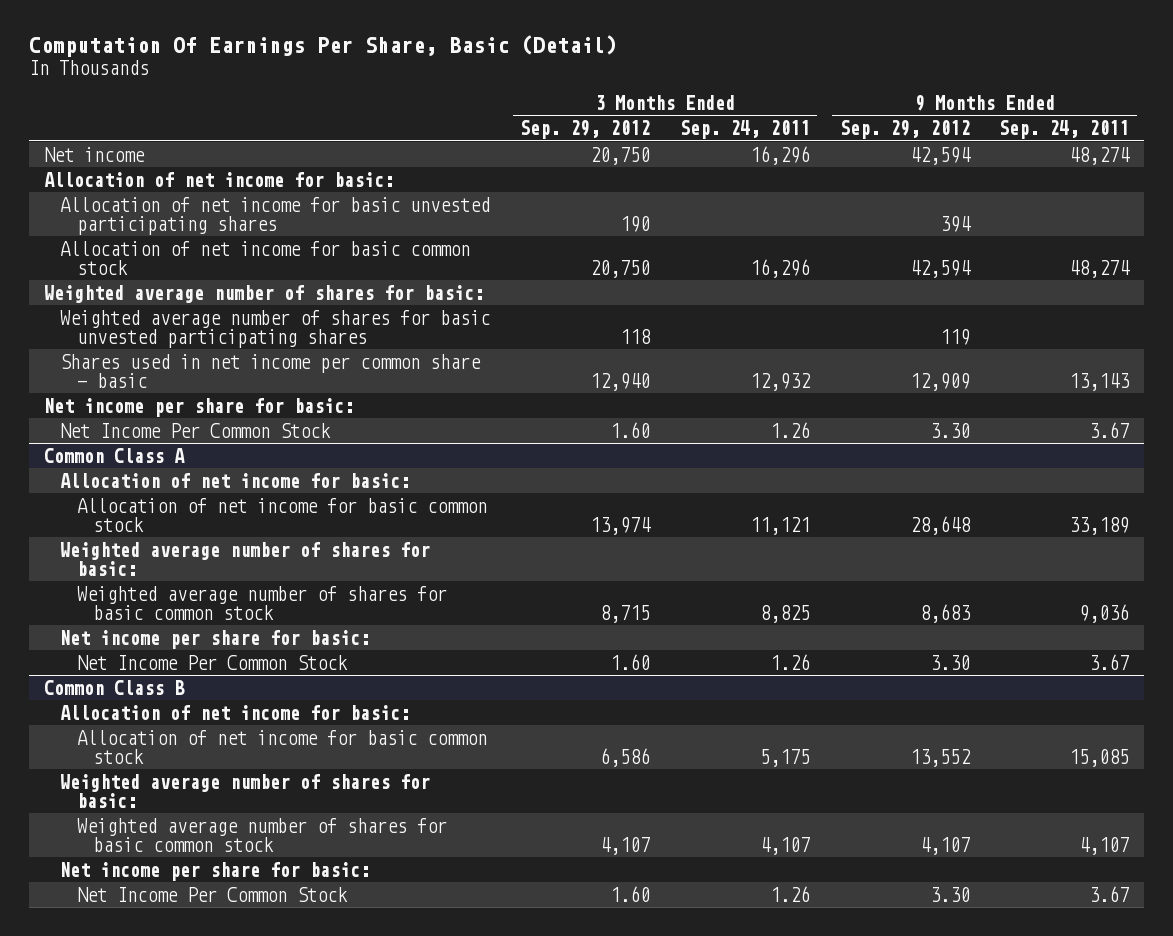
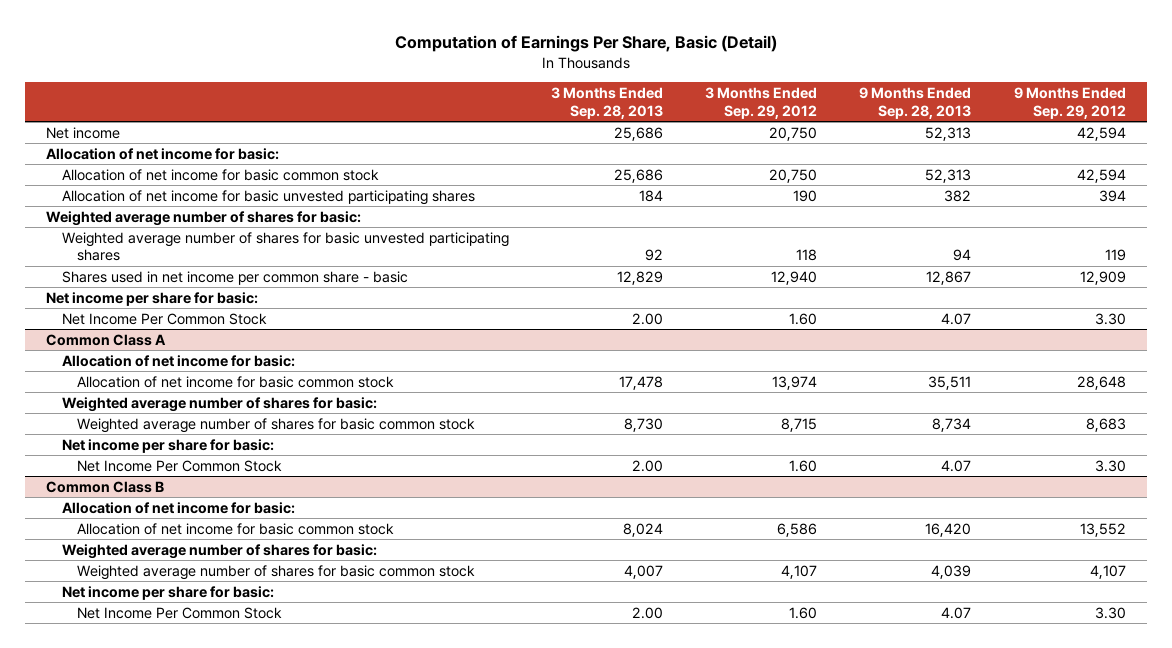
- Computation Of Earnings Per Share, Basic (Detail)
+ Computation of Earnings Per Share, Basic (Detail)
- | 3 Months Ended Sep. 29, 2012 | 3 Months Ended Sep. 24, 2011 | 9 Months Ended Sep. 29, 2012 | 9 Months Ended Sep. 24, 2011
+ | 3 Months Ended Sep. 28, 2013 | 3 Months Ended Sep. 29, 2012 | 9 Months Ended Sep. 28, 2013 | 9 Months Ended Sep. 29, 2012
moved down: Allocation of net income for basic unvested participating shares | 184 | 190 | 382 | 394

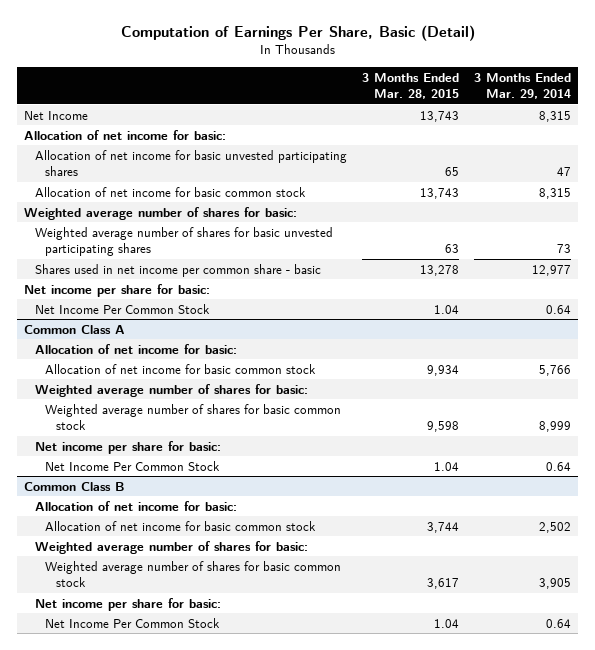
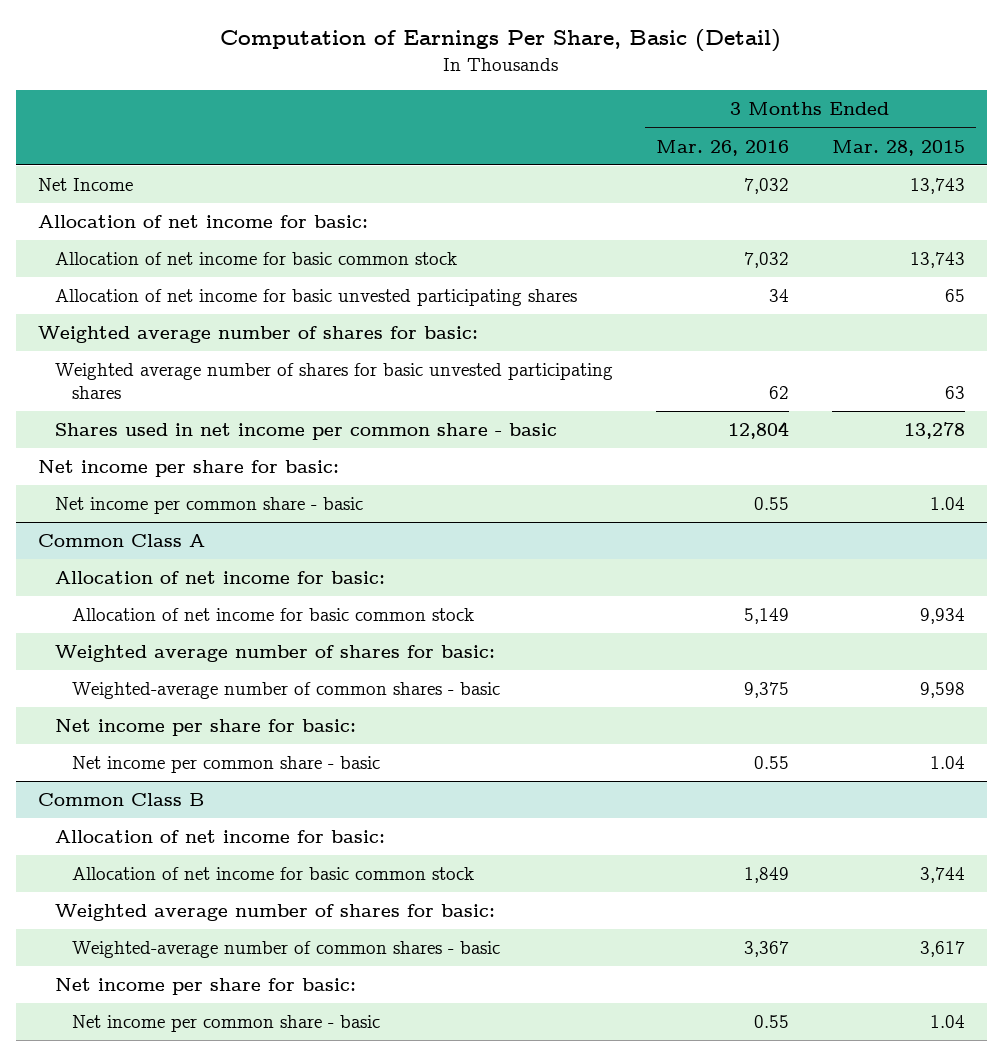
- | 3 Months Ended Mar. 28, 2015 | 3 Months Ended Mar. 29, 2014
+ | 3 Months Ended Mar. 26, 2016 | 3 Months Ended Mar. 28, 2015
moved down: Allocation of net income for basic unvested participating shares | 34 | 65
- Net Income Per Common Stock | 1.04 | 0.64
+ Net income per common share - basic | 0.55 | 1.04
@ Common Class A
- Weighted average number of shares for basic common stock | 9,598 | 8,999
+ Weighted-average number of common shares - basic | 9,375 | 9,598
- Net Income Per Common Stock | 1.04 | 0.64
+ Net income per common share - basic | 0.55 | 1.04
@ Common Class B
- Weighted average number of shares for basic common stock | 3,617 | 3,905
+ Weighted-average number of common shares - basic | 3,367 | 3,617
- Net Income Per Common Stock | 1.04 | 0.64
+ Net income per common share - basic | 0.55 | 1.04

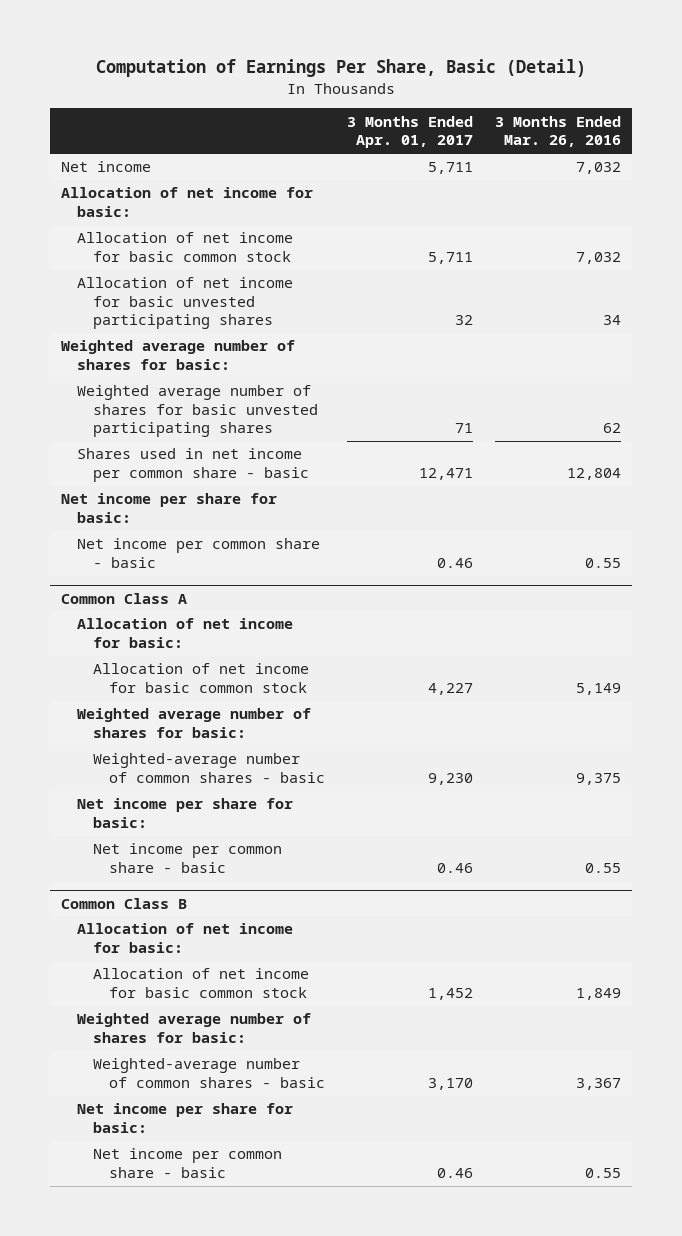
- | 3 Months Ended Mar. 26, 2016 | 3 Months Ended Mar. 28, 2015
+ | 3 Months Ended Apr. 01, 2017 | 3 Months Ended Mar. 26, 2016
- Net Income | 7,032 | 13,743
+ Net income | 5,711 | 7,032

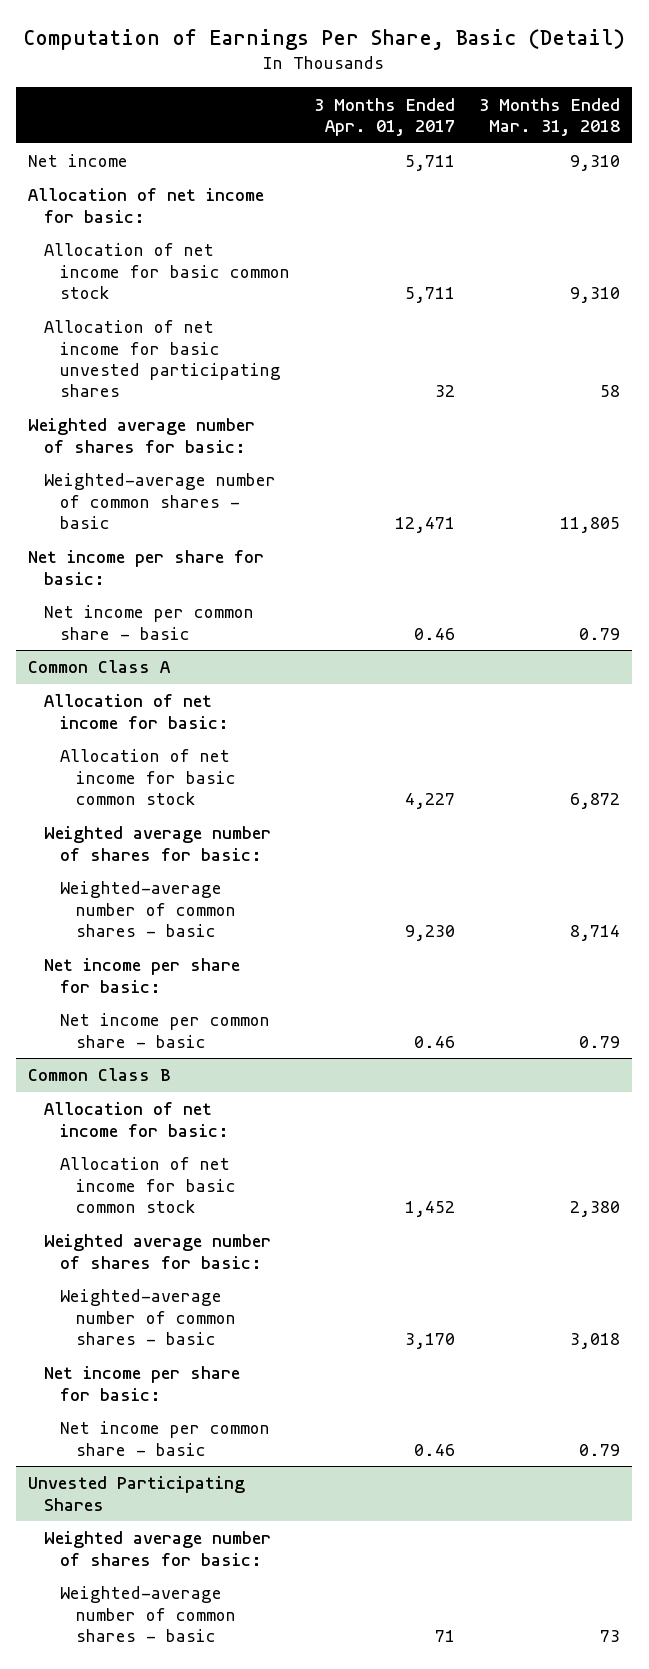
- | 3 Months Ended Apr. 01, 2017 | 3 Months Ended Mar. 26, 2016
+ | 3 Months Ended Apr. 01, 2017 | 3 Months Ended Mar. 31, 2018
- Weighted average number of shares for basic unvested participating shares | 71 | 62
- Shares used in net income per common share - basic | 12,471 | 12,804
+ Weighted-average number of common shares - basic | 12,471 | 11,805
+ Unvested Participating Shares
+ Weighted average number of shares for basic:
+ Weighted-average number of common shares - basic | 71 | 73

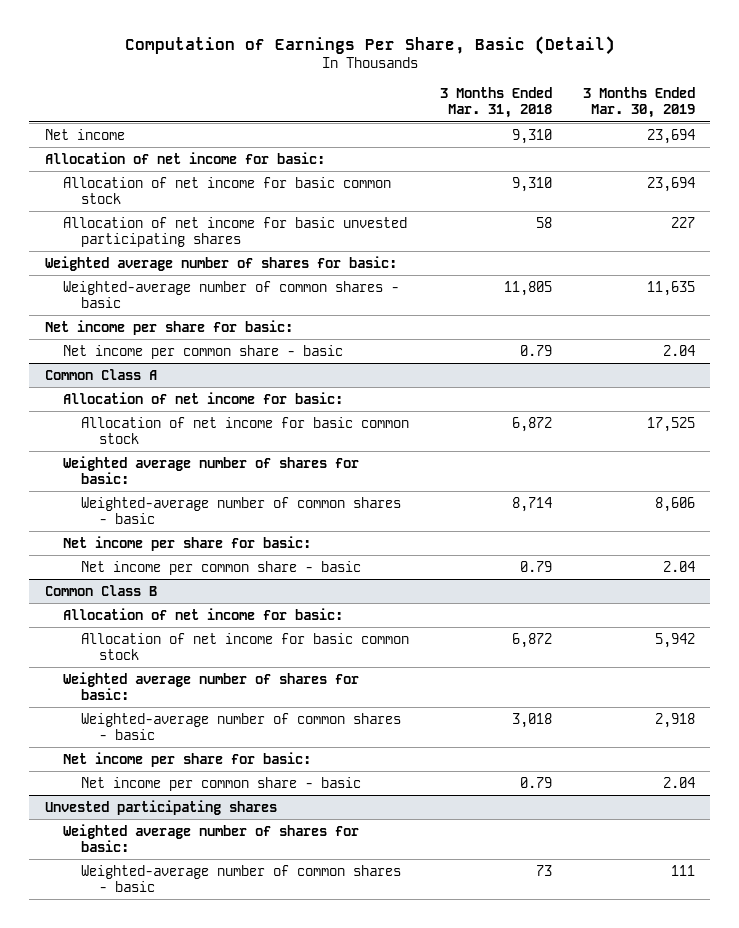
- | 3 Months Ended Apr. 01, 2017 | 3 Months Ended Mar. 31, 2018
+ | 3 Months Ended Mar. 31, 2018 | 3 Months Ended Mar. 30, 2019
@ Common Class B
- Allocation of net income for basic common stock | 1,452 | 2,380
+ Allocation of net income for basic common stock | 6,872 | 5,942
- Unvested Participating Shares
+ Unvested participating shares

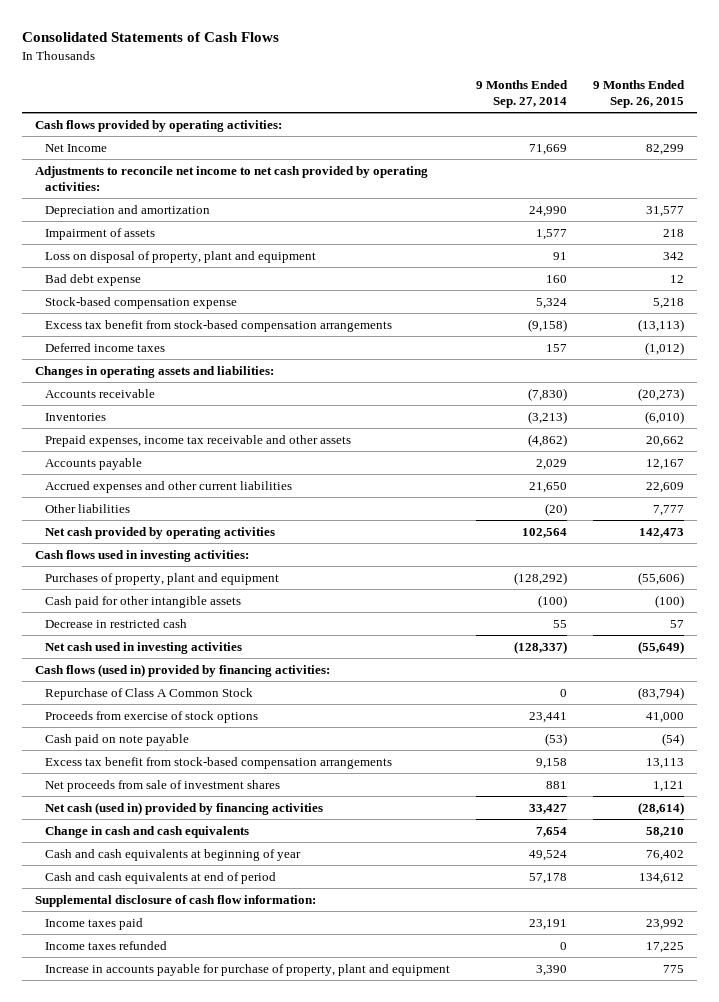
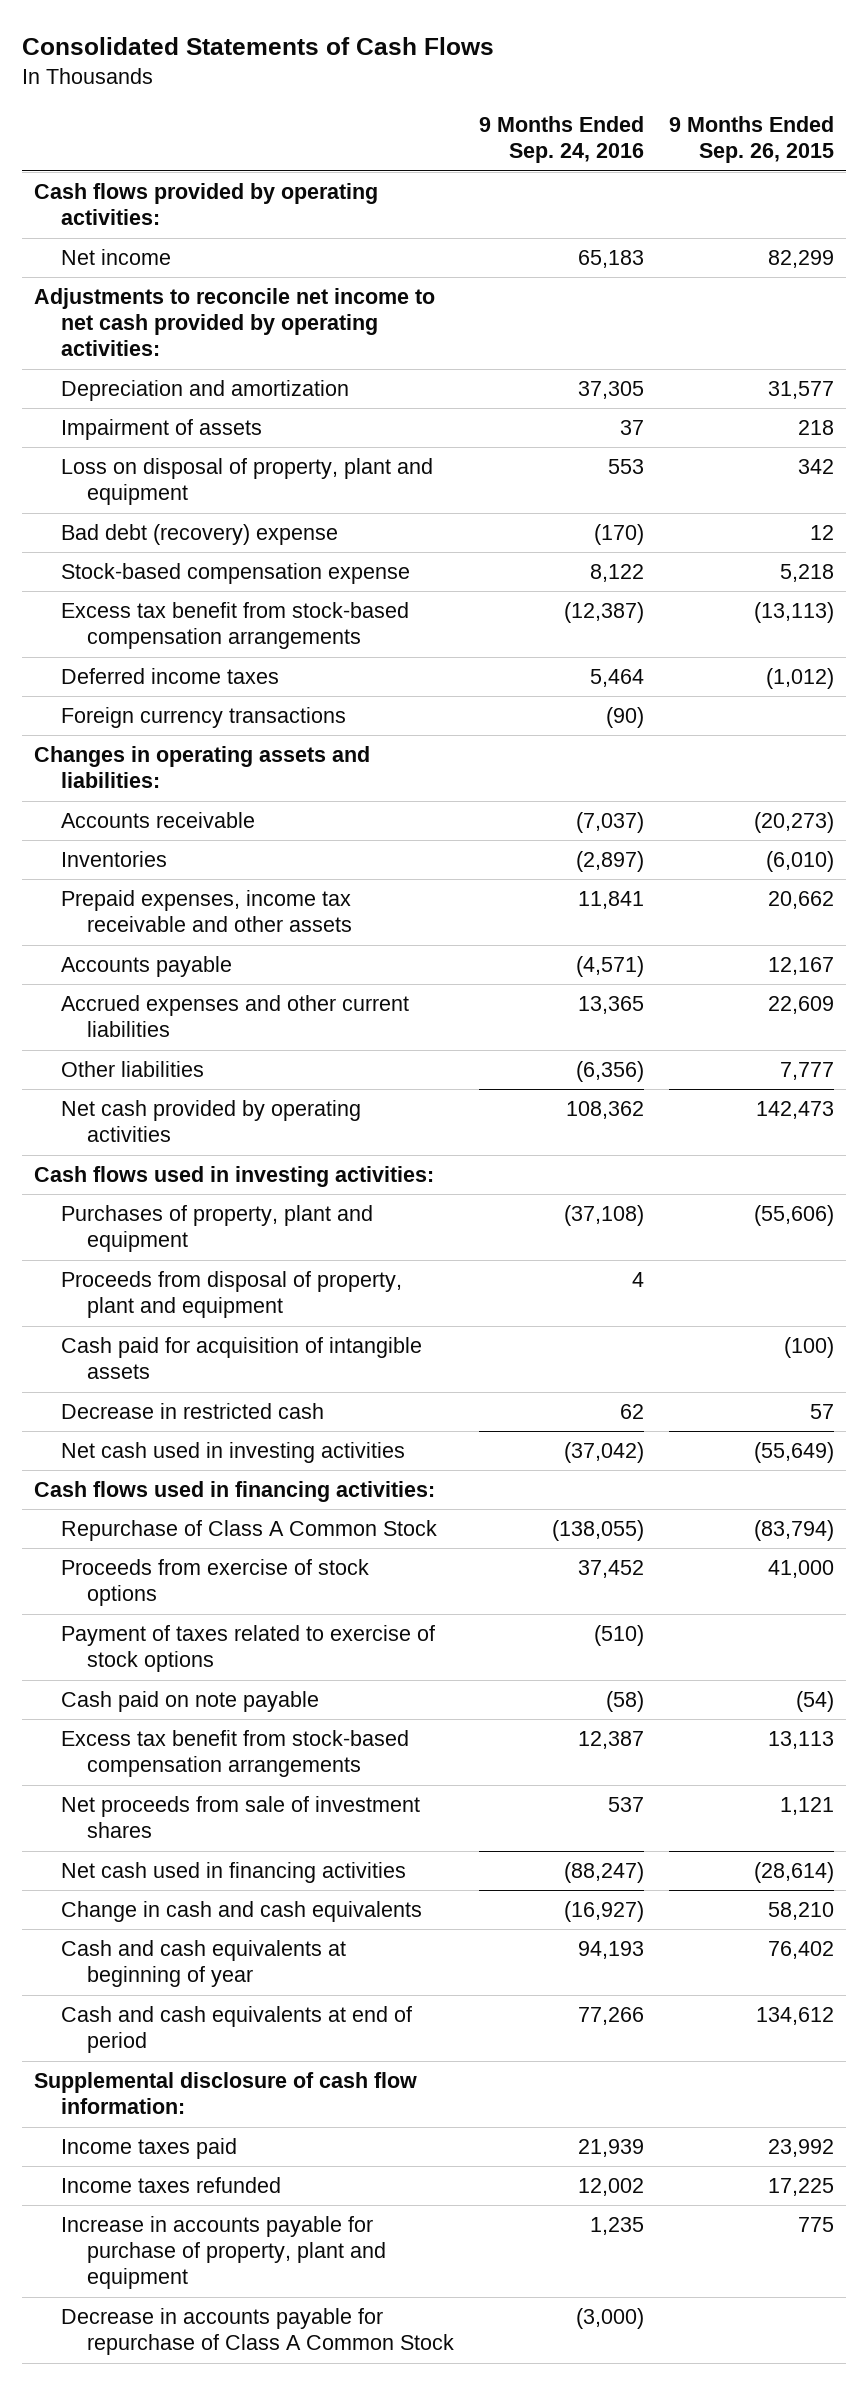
- | 9 Months Ended Sep. 27, 2014 | 9 Months Ended Sep. 26, 2015
+ | 9 Months Ended Sep. 24, 2016 | 9 Months Ended Sep. 26, 2015
- Net Income | 71,669 | 82,299
+ Net income | 65,183 | 82,299
- Bad debt expense | 160 | 12
+ Bad debt (recovery) expense | (170) | 12
+ Foreign currency transactions | (90) |
- Cash paid for other intangible assets | (100) | (100)
+ Proceeds from disposal of property, plant and equipment | 4 |
+ Cash paid for acquisition of intangible assets | | (100)
- Cash flows (used in) provided by financing activities:
+ Cash flows used in financing activities:
+ Payment of taxes related to exercise of stock options | (510) |
- Net cash (used in) provided by financing activities | 33,427 | (28,614)
+ Net cash used in financing activities | (88,247) | (28,614)
+ Decrease in accounts payable for repurchase of Class A Common Stock | (3,000) |

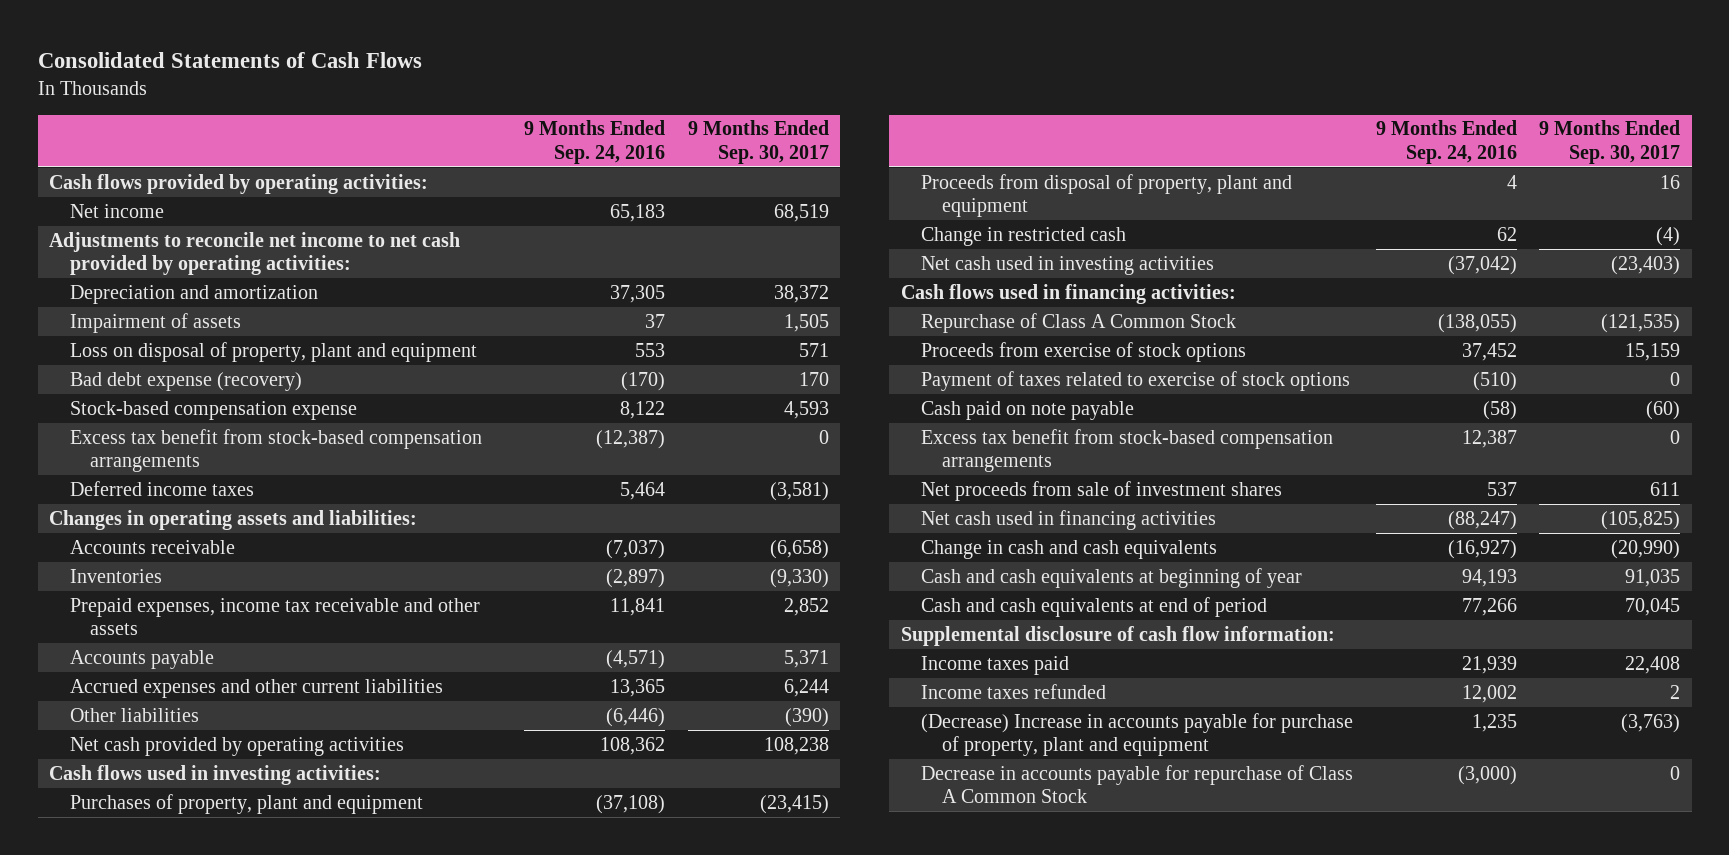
- | 9 Months Ended Sep. 24, 2016 | 9 Months Ended Sep. 26, 2015
+ | 9 Months Ended Sep. 24, 2016 | 9 Months Ended Sep. 30, 2017
- Bad debt (recovery) expense | (170) | 12
+ Bad debt expense (recovery) | (170) | 170
- Foreign currency transactions | (90) |
- Other liabilities | (6,356) | 7,777
+ Other liabilities | (6,446) | (390)
- Cash paid for acquisition of intangible assets | | (100)
- Decrease in restricted cash | 62 | 57
+ Change in restricted cash | 62 | (4)
- Increase in accounts payable for purchase of property, plant and equipment | 1,235 | 775
+ (Decrease) Increase in accounts payable for purchase of property, plant and equipment | 1,235 | (3,763)

